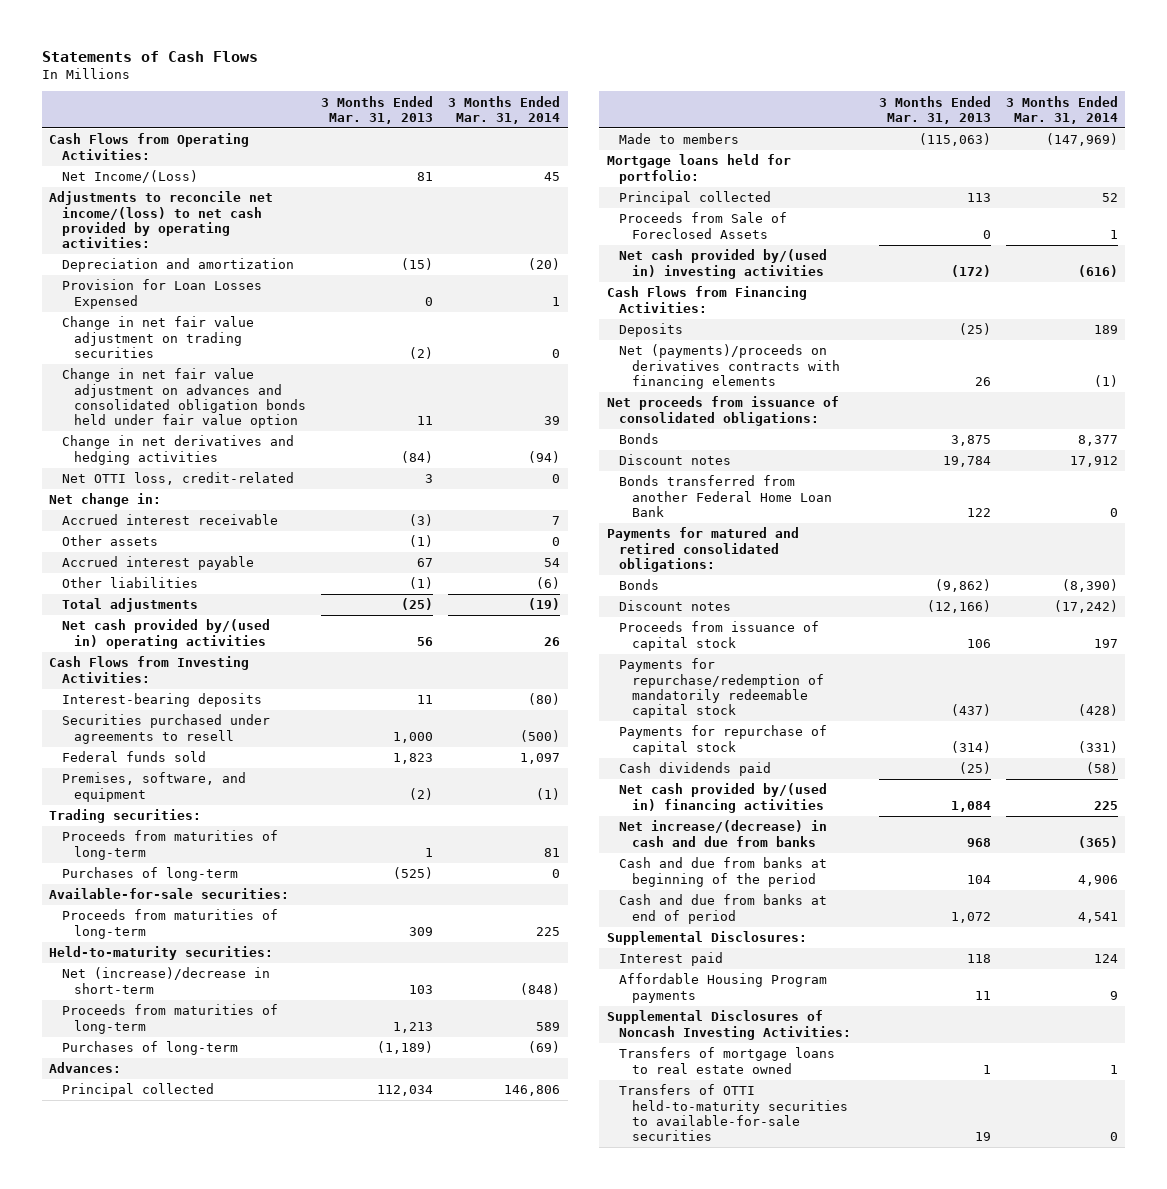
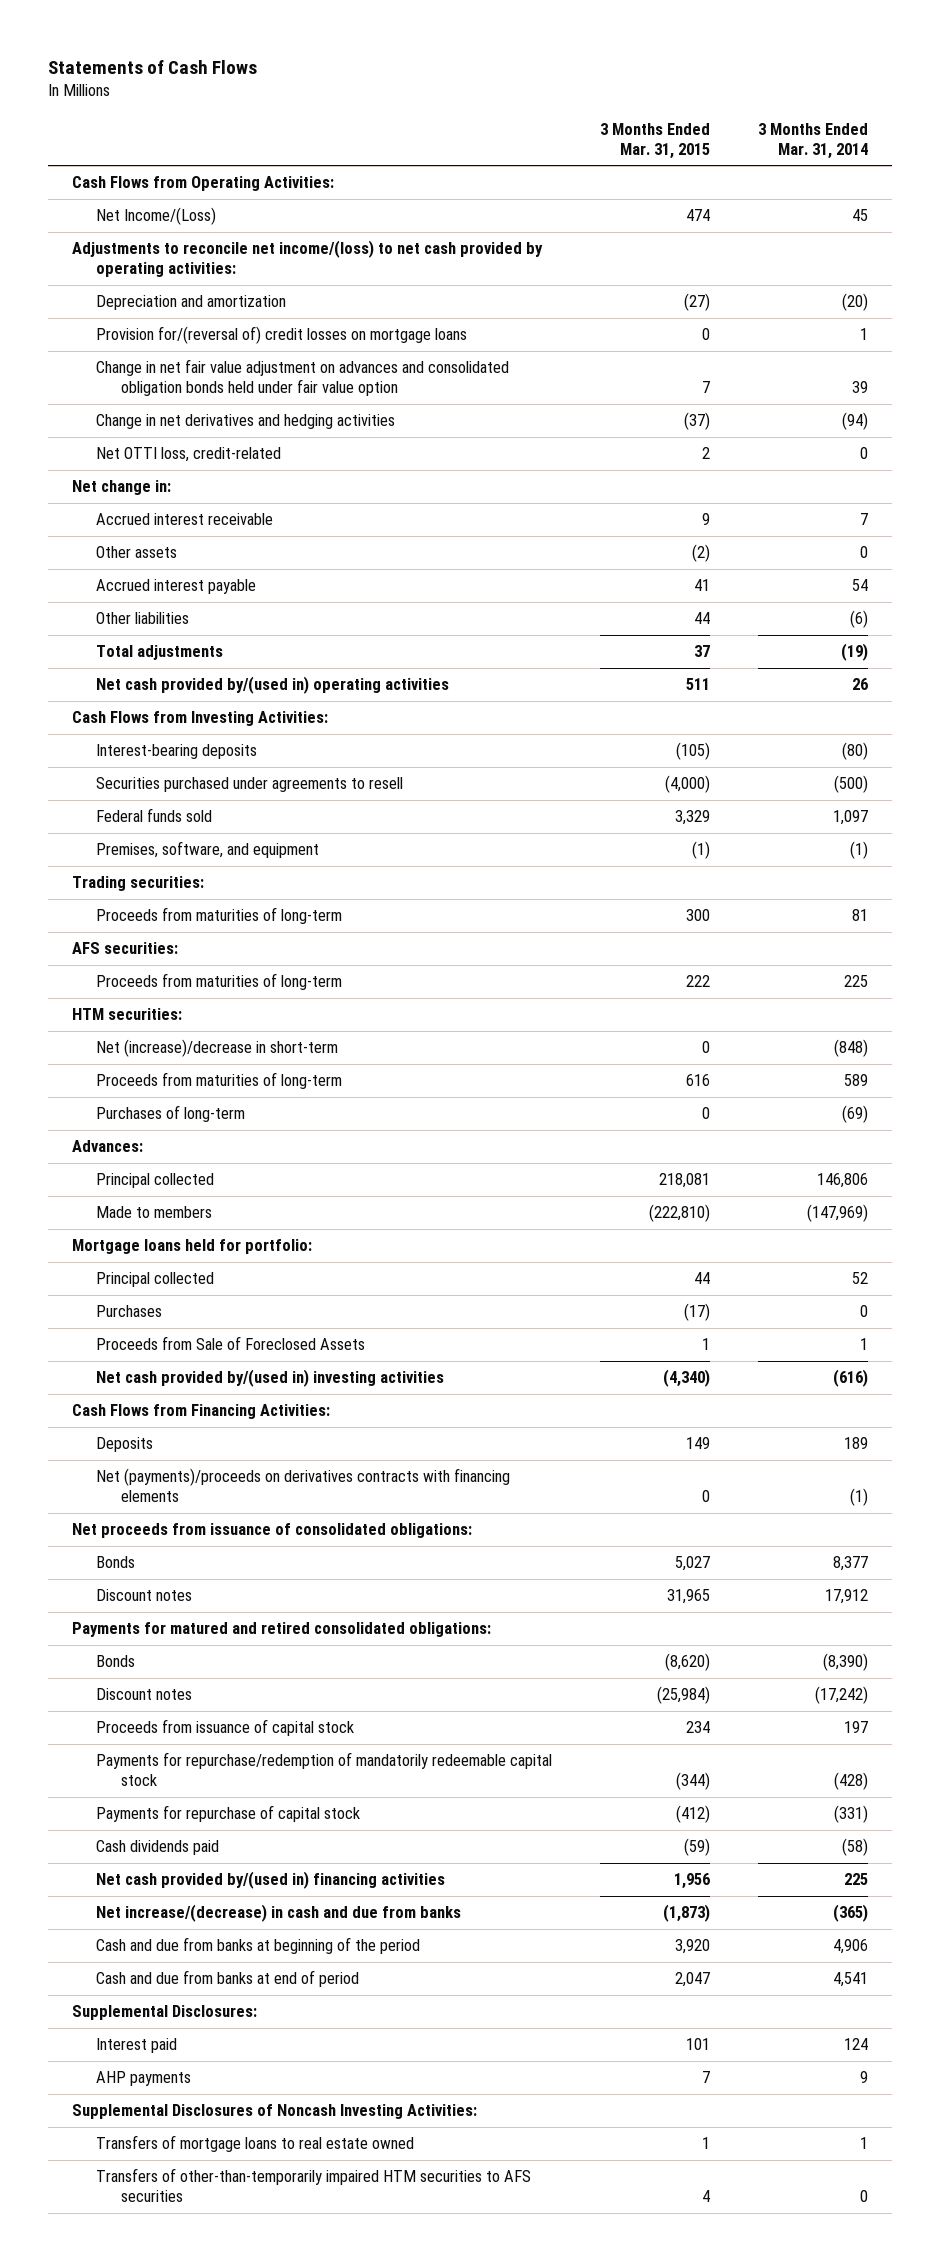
- | 3 Months Ended Mar. 31, 2013 | 3 Months Ended Mar. 31, 2014
+ | 3 Months Ended Mar. 31, 2015 | 3 Months Ended Mar. 31, 2014
- Provision for Loan Losses Expensed | 0 | 1
- Change in net fair value adjustment on trading securities | (2) | 0
+ Provision for/(reversal of) credit losses on mortgage loans | 0 | 1
- Purchases of long-term | (525) | 0
- Available-for-sale securities:
+ AFS securities:
- Held-to-maturity securities:
+ HTM securities:
+ Purchases | (17) | 0
- Bonds transferred from another Federal Home Loan Bank | 122 | 0
- Affordable Housing Program payments | 11 | 9
+ AHP payments | 7 | 9
- Transfers of OTTI held-to-maturity securities to available-for-sale securities | 19 | 0
+ Transfers of other-than-temporarily impaired HTM securities to AFS securities | 4 | 0

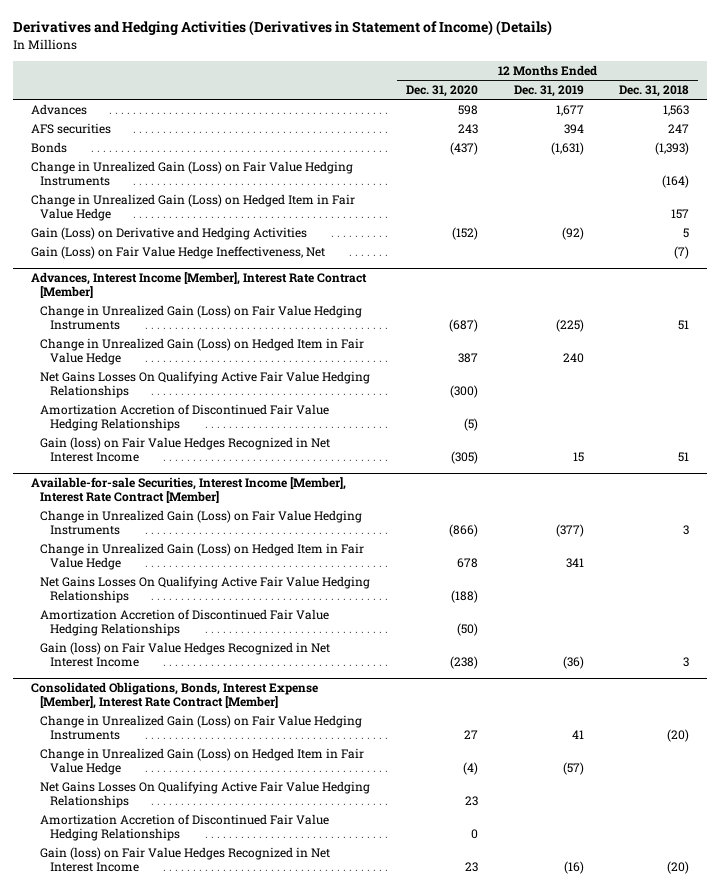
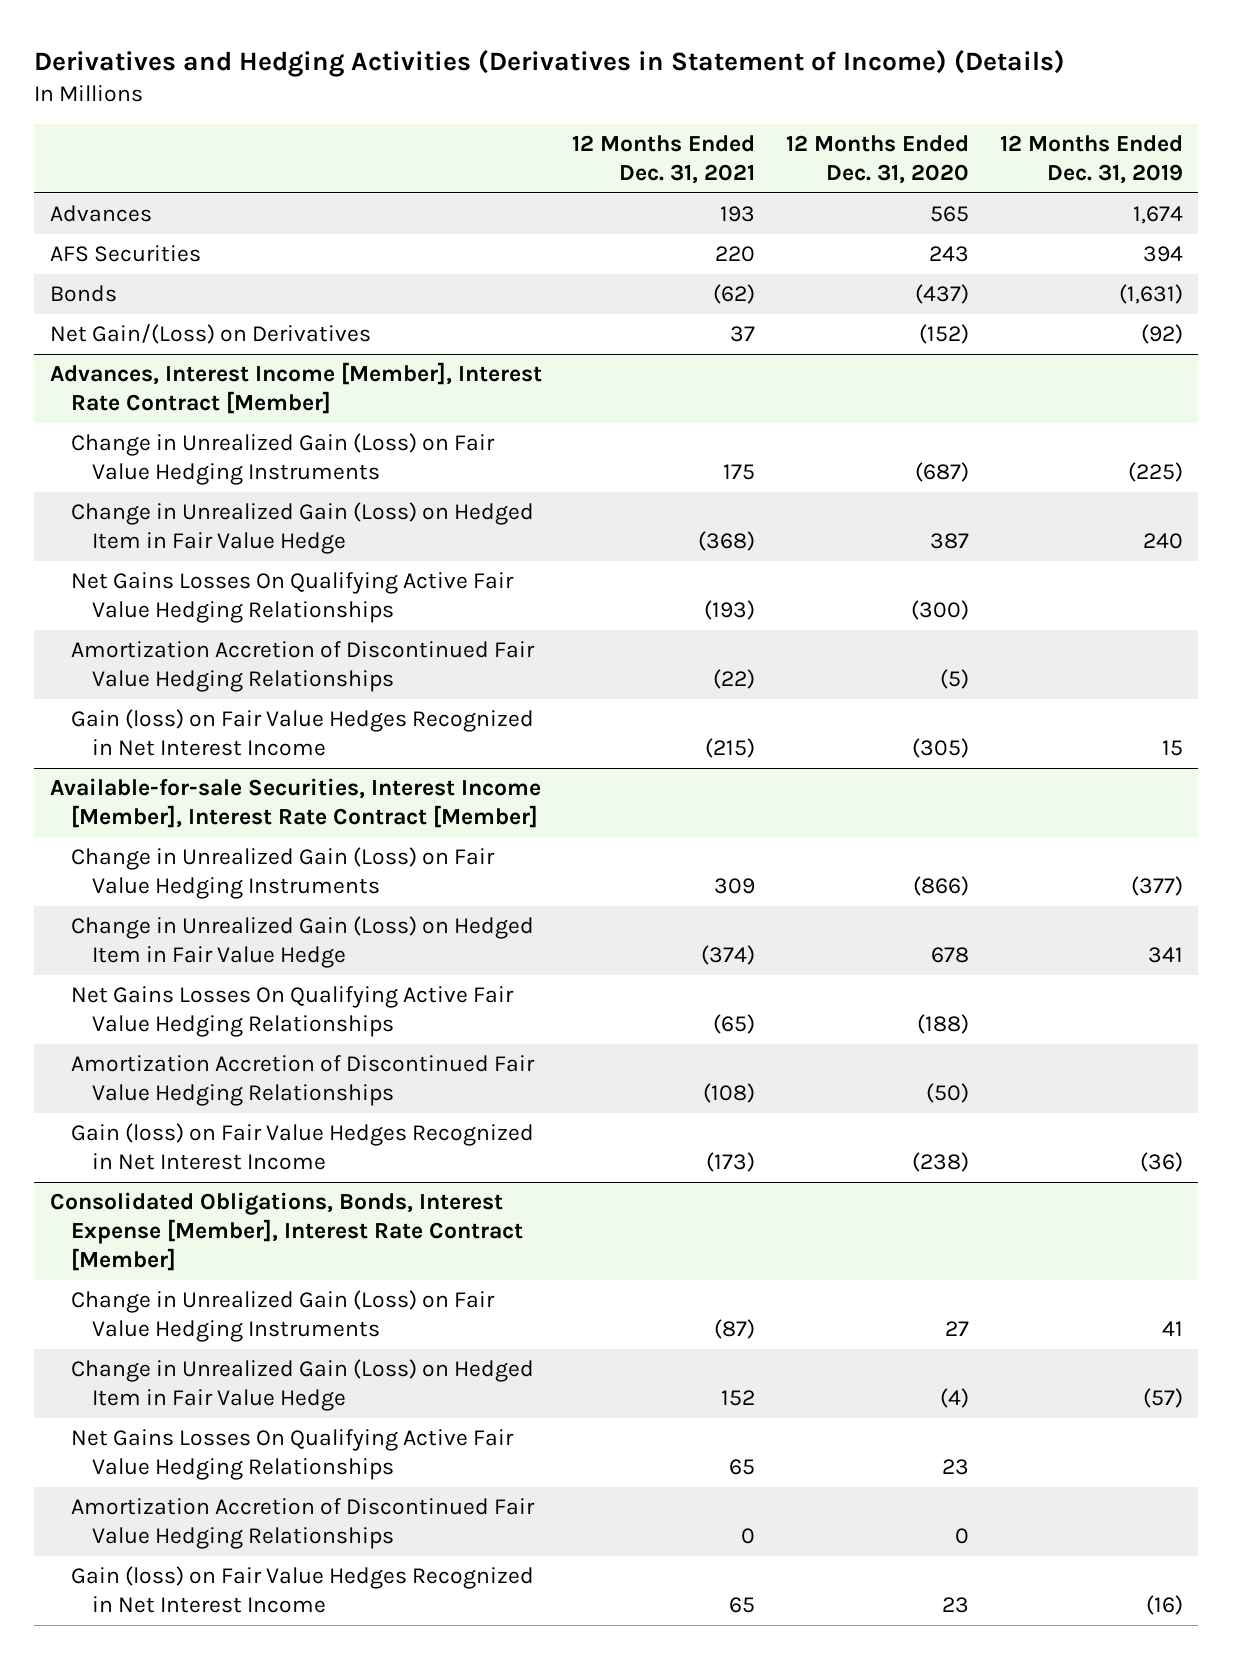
- | 12 Months Ended Dec. 31, 2020 | 12 Months Ended Dec. 31, 2019 | 12 Months Ended Dec. 31, 2018
+ | 12 Months Ended Dec. 31, 2021 | 12 Months Ended Dec. 31, 2020 | 12 Months Ended Dec. 31, 2019
- Advances | 598 | 1,677 | 1,563
- AFS securities | 243 | 394 | 247
+ Advances | 193 | 565 | 1,674
+ AFS Securities | 220 | 243 | 394
- Change in Unrealized Gain (Loss) on Fair Value Hedging Instruments | | | (164)
- Change in Unrealized Gain (Loss) on Hedged Item in Fair Value Hedge | | | 157
- Gain (Loss) on Derivative and Hedging Activities | (152) | (92) | 5
- Gain (Loss) on Fair Value Hedge Ineffectiveness, Net | | | (7)
+ Net Gain/(Loss) on Derivatives | 37 | (152) | (92)

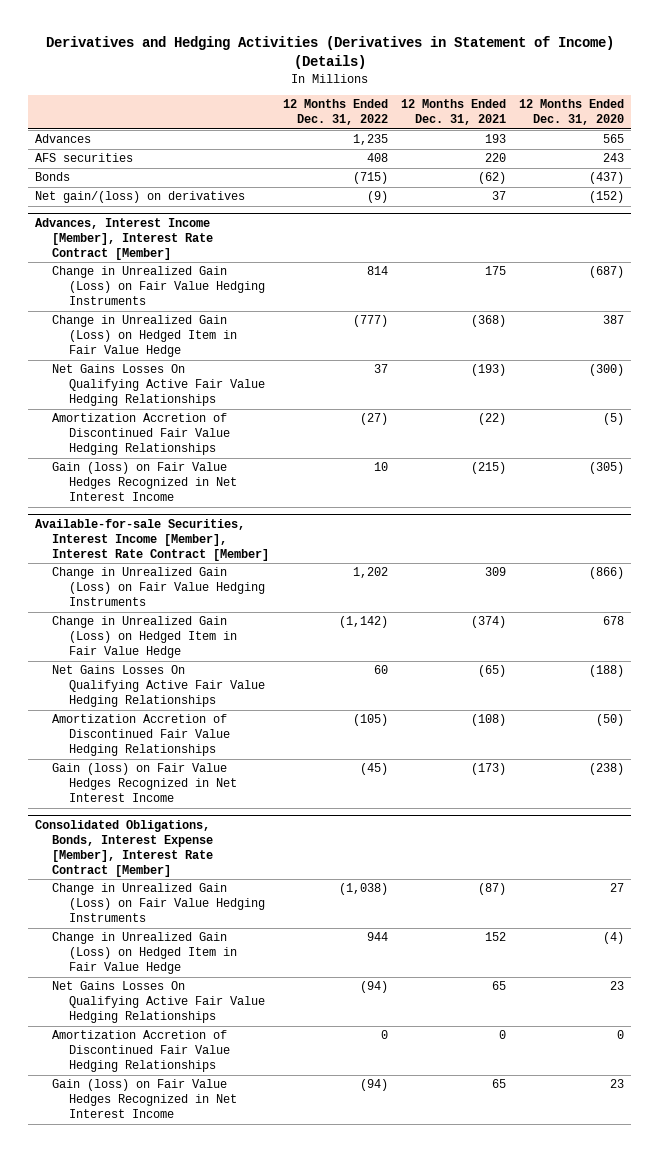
- | 12 Months Ended Dec. 31, 2021 | 12 Months Ended Dec. 31, 2020 | 12 Months Ended Dec. 31, 2019
+ | 12 Months Ended Dec. 31, 2022 | 12 Months Ended Dec. 31, 2021 | 12 Months Ended Dec. 31, 2020
- AFS Securities | 220 | 243 | 394
+ AFS securities | 408 | 220 | 243
- Net Gain/(Loss) on Derivatives | 37 | (152) | (92)
+ Net gain/(loss) on derivatives | (9) | 37 | (152)

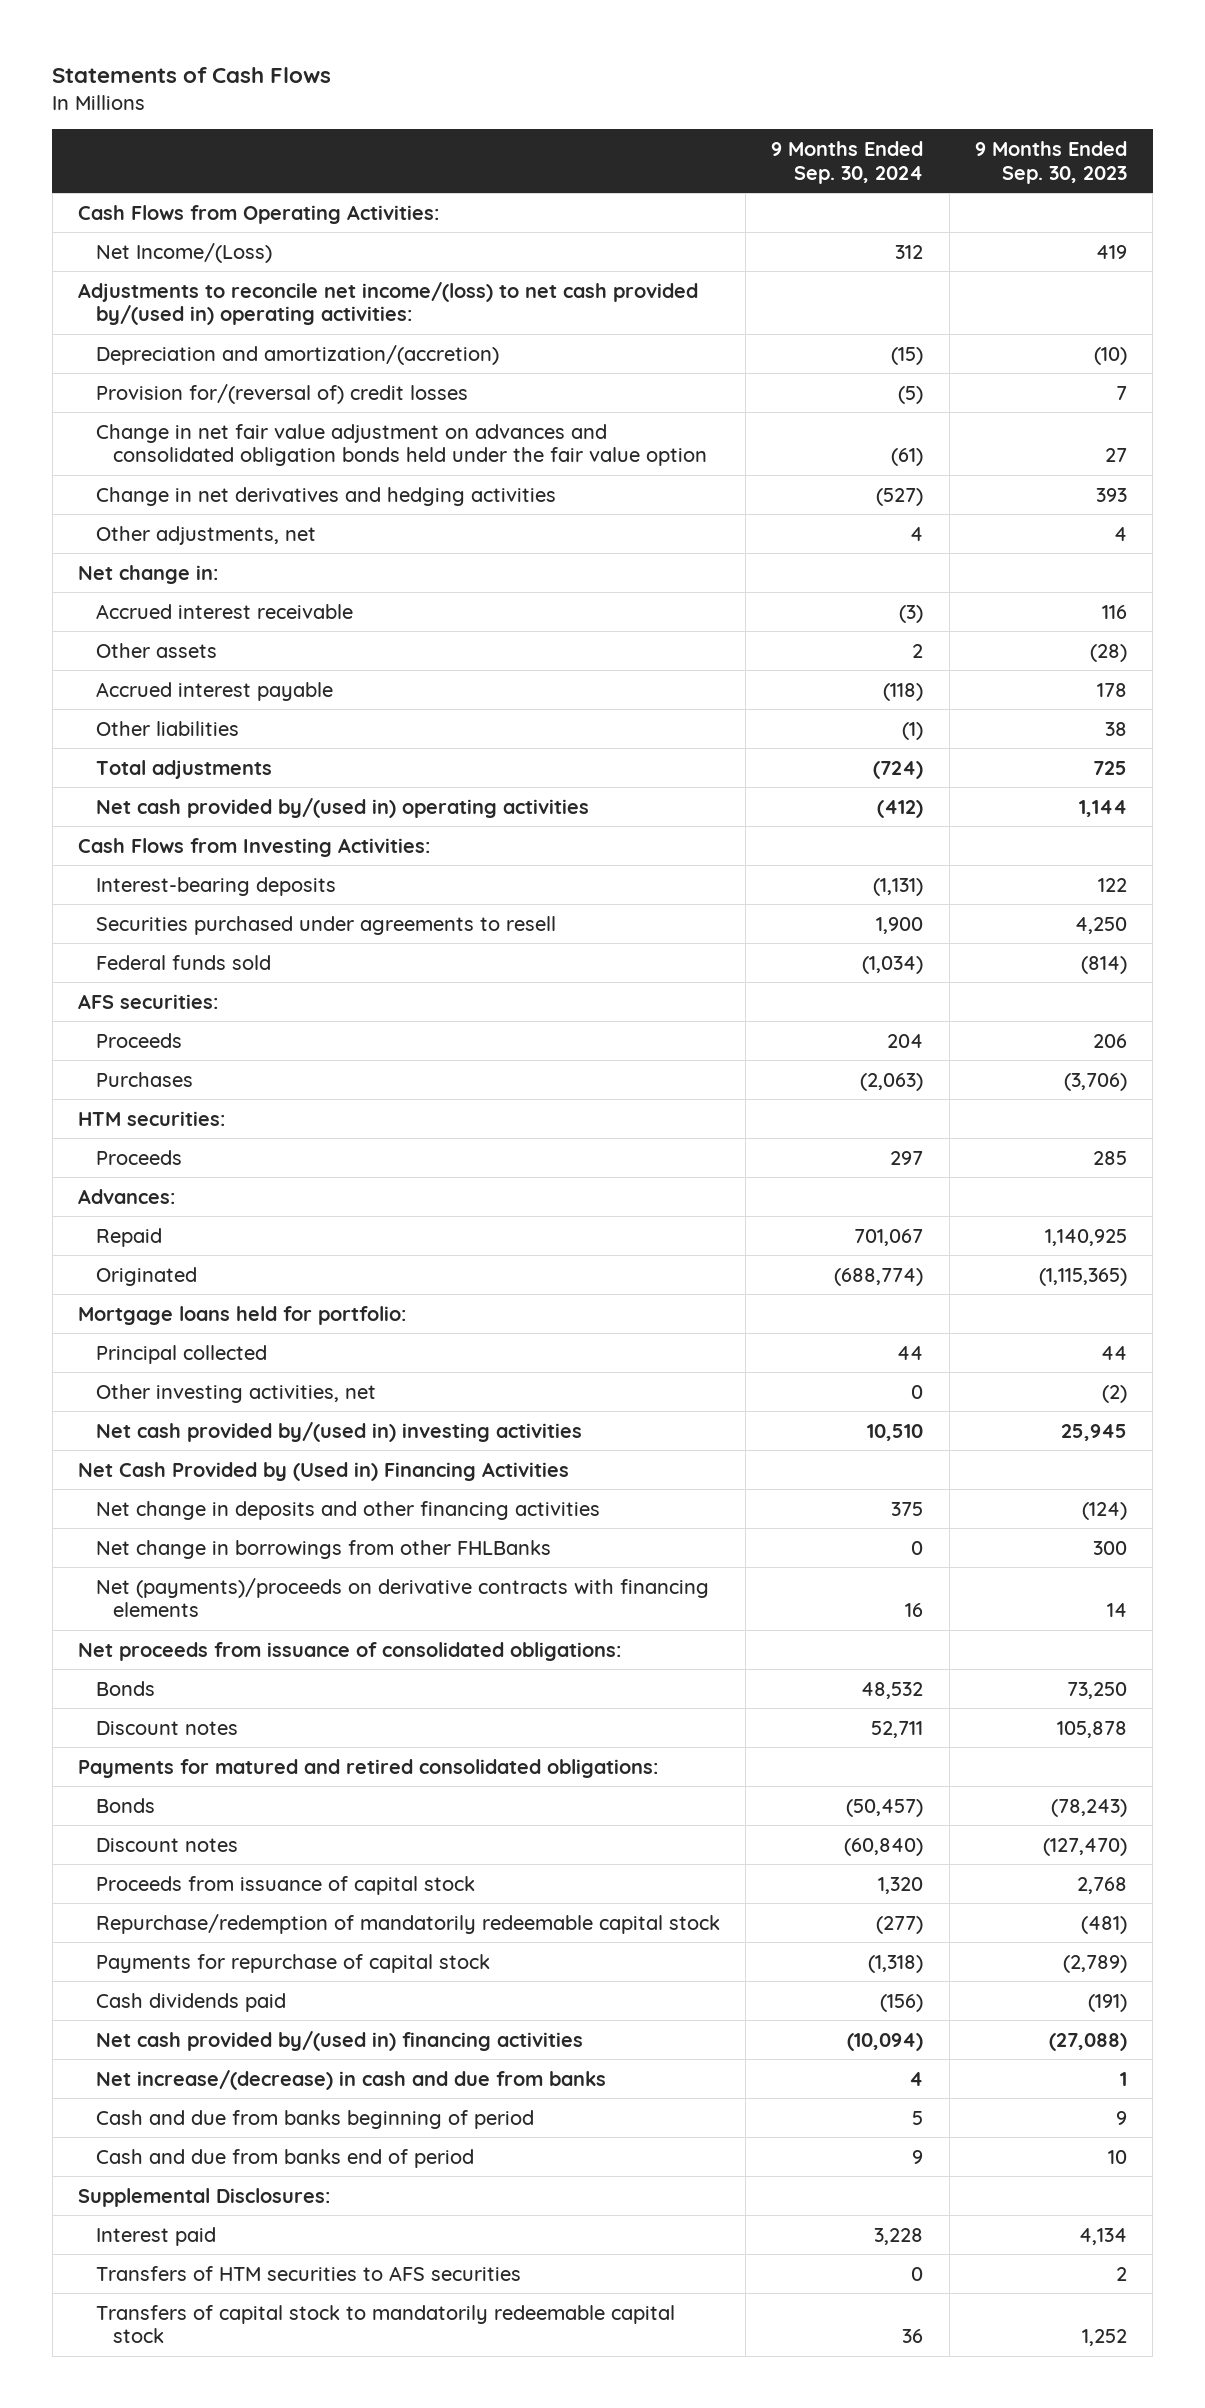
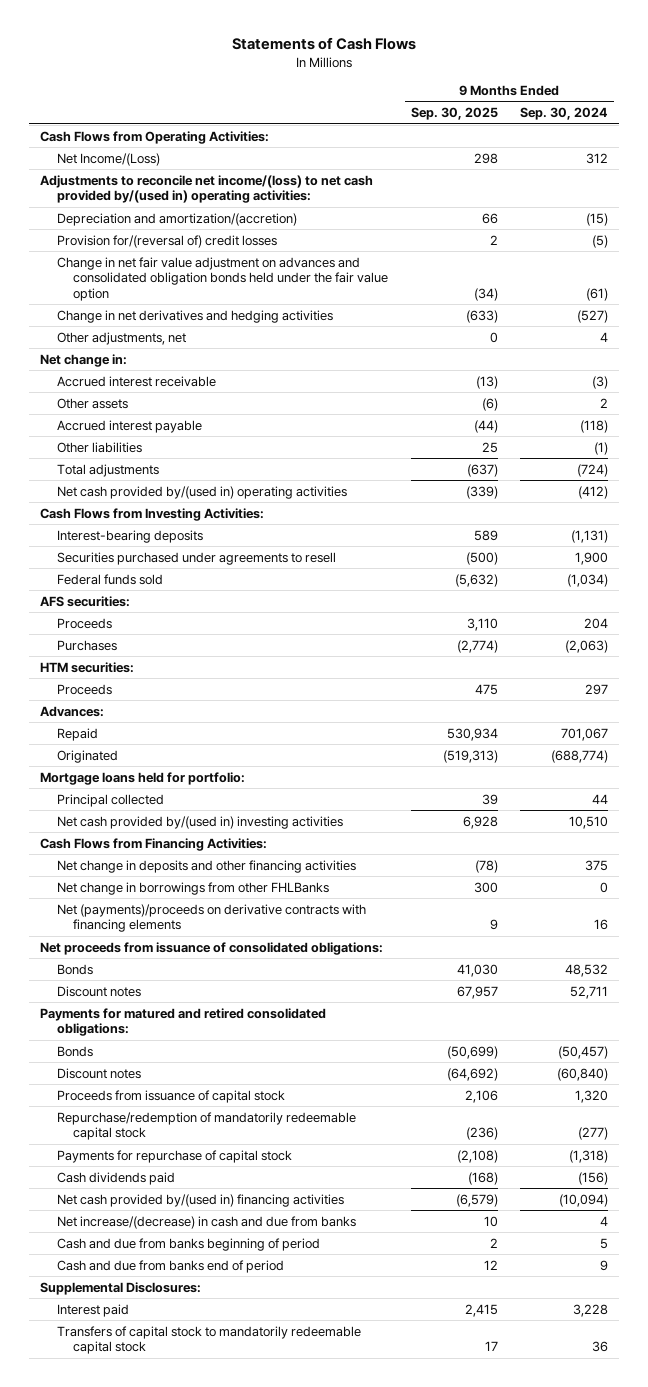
- | 9 Months Ended Sep. 30, 2024 | 9 Months Ended Sep. 30, 2023
+ | 9 Months Ended Sep. 30, 2025 | 9 Months Ended Sep. 30, 2024
- Other investing activities, net | 0 | (2)
- Net Cash Provided by (Used in) Financing Activities
+ Cash Flows from Financing Activities:
- Transfers of HTM securities to AFS securities | 0 | 2

